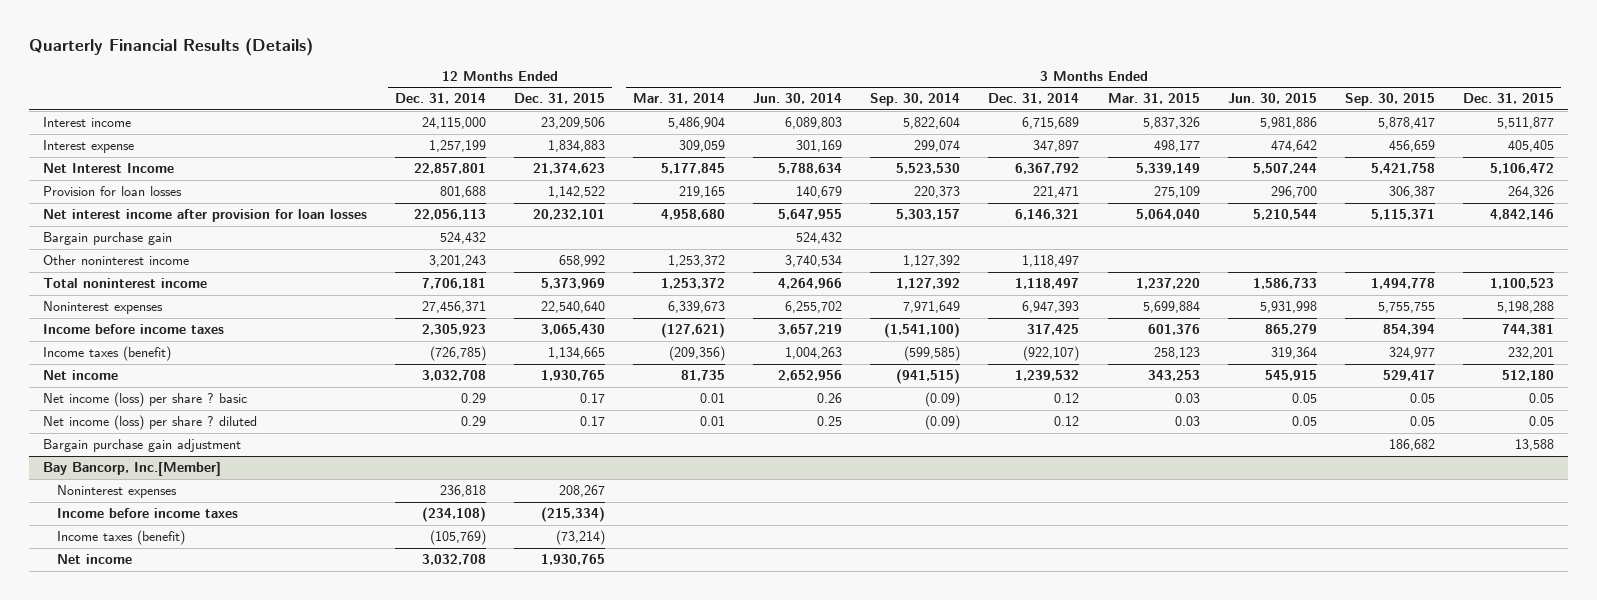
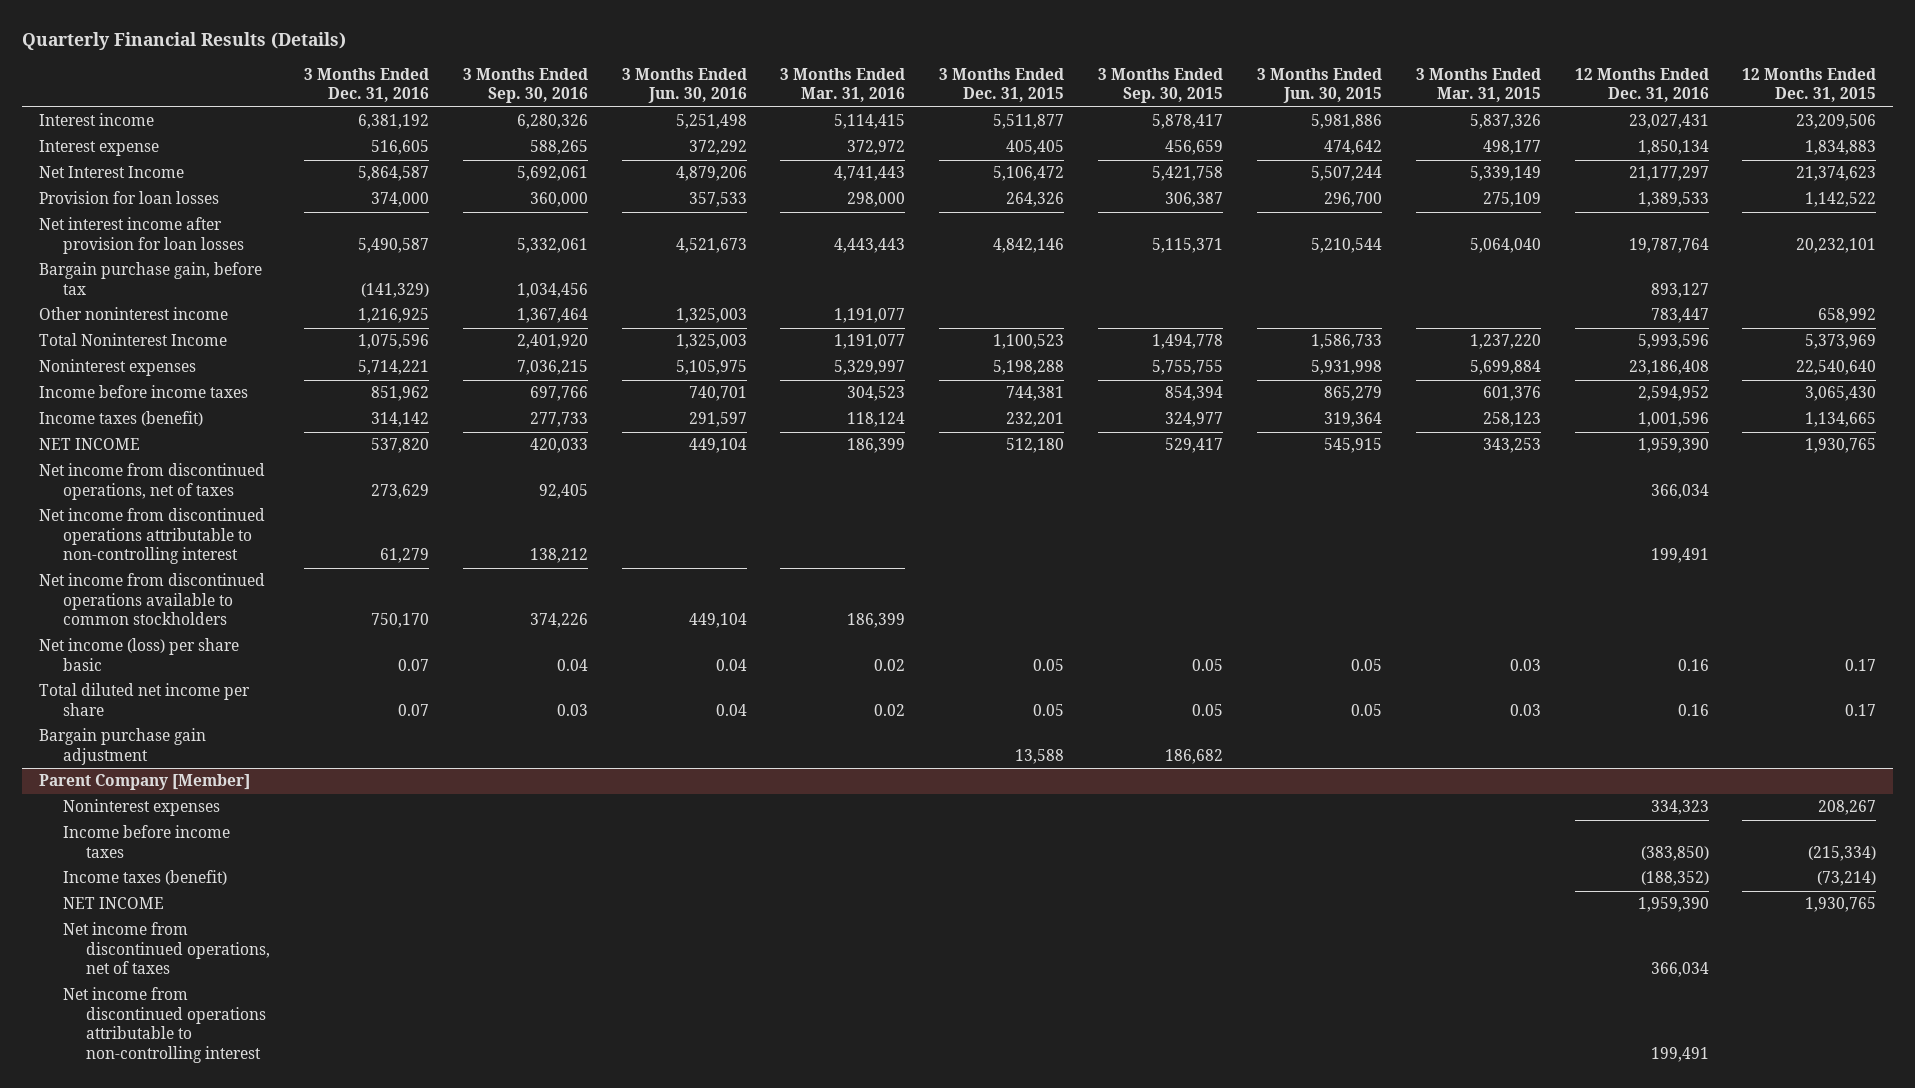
- | 12 Months Ended Dec. 31, 2014 | 12 Months Ended Dec. 31, 2015 | 3 Months Ended Mar. 31, 2014 | 3 Months Ended Jun. 30, 2014 | 3 Months Ended Sep. 30, 2014 | 3 Months Ended Dec. 31, 2014 | 3 Months Ended Mar. 31, 2015 | 3 Months Ended Jun. 30, 2015 | 3 Months Ended Sep. 30, 2015 | 3 Months Ended Dec. 31, 2015
+ | 3 Months Ended Dec. 31, 2016 | 3 Months Ended Sep. 30, 2016 | 3 Months Ended Jun. 30, 2016 | 3 Months Ended Mar. 31, 2016 | 3 Months Ended Dec. 31, 2015 | 3 Months Ended Sep. 30, 2015 | 3 Months Ended Jun. 30, 2015 | 3 Months Ended Mar. 31, 2015 | 12 Months Ended Dec. 31, 2016 | 12 Months Ended Dec. 31, 2015
- Bargain purchase gain | 524,432 | | | 524,432 | | | | | |
+ Bargain purchase gain, before tax | (141,329) | 1,034,456 | | | | | | | 893,127 |
- Total noninterest income | 7,706,181 | 5,373,969 | 1,253,372 | 4,264,966 | 1,127,392 | 1,118,497 | 1,237,220 | 1,586,733 | 1,494,778 | 1,100,523
+ Total Noninterest Income | 1,075,596 | 2,401,920 | 1,325,003 | 1,191,077 | 1,100,523 | 1,494,778 | 1,586,733 | 1,237,220 | 5,993,596 | 5,373,969
- Net income | 3,032,708 | 1,930,765 | 81,735 | 2,652,956 | (941,515) | 1,239,532 | 343,253 | 545,915 | 529,417 | 512,180
- Net income (loss) per share ? basic | 0.29 | 0.17 | 0.01 | 0.26 | (0.09) | 0.12 | 0.03 | 0.05 | 0.05 | 0.05
- Net income (loss) per share ? diluted | 0.29 | 0.17 | 0.01 | 0.25 | (0.09) | 0.12 | 0.03 | 0.05 | 0.05 | 0.05
+ NET INCOME | 537,820 | 420,033 | 449,104 | 186,399 | 512,180 | 529,417 | 545,915 | 343,253 | 1,959,390 | 1,930,765
+ Net income from discontinued operations, net of taxes | 273,629 | 92,405 | | | | | | | 366,034 |
+ Net income from discontinued operations attributable to non-controlling interest | 61,279 | 138,212 | | | | | | | 199,491 |
+ Net income from discontinued operations available to common stockholders | 750,170 | 374,226 | 449,104 | 186,399 | | | | | |
+ Net income (loss) per share basic | 0.07 | 0.04 | 0.04 | 0.02 | 0.05 | 0.05 | 0.05 | 0.03 | 0.16 | 0.17
+ Total diluted net income per share | 0.07 | 0.03 | 0.04 | 0.02 | 0.05 | 0.05 | 0.05 | 0.03 | 0.16 | 0.17
- Bay Bancorp, Inc.[Member]
+ Parent Company [Member]
- Net income | 3,032,708 | 1,930,765 | | | | | | | |
+ NET INCOME | | | | | | | | | 1,959,390 | 1,930,765
+ Net income from discontinued operations, net of taxes | | | | | | | | | 366,034 |
+ Net income from discontinued operations attributable to non-controlling interest | | | | | | | | | 199,491 |

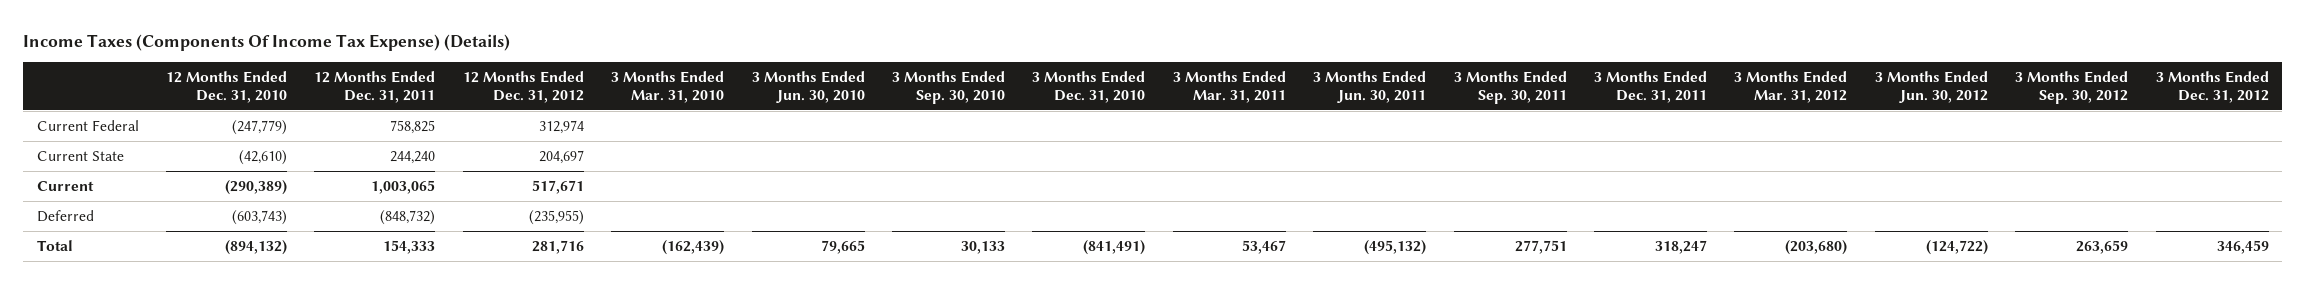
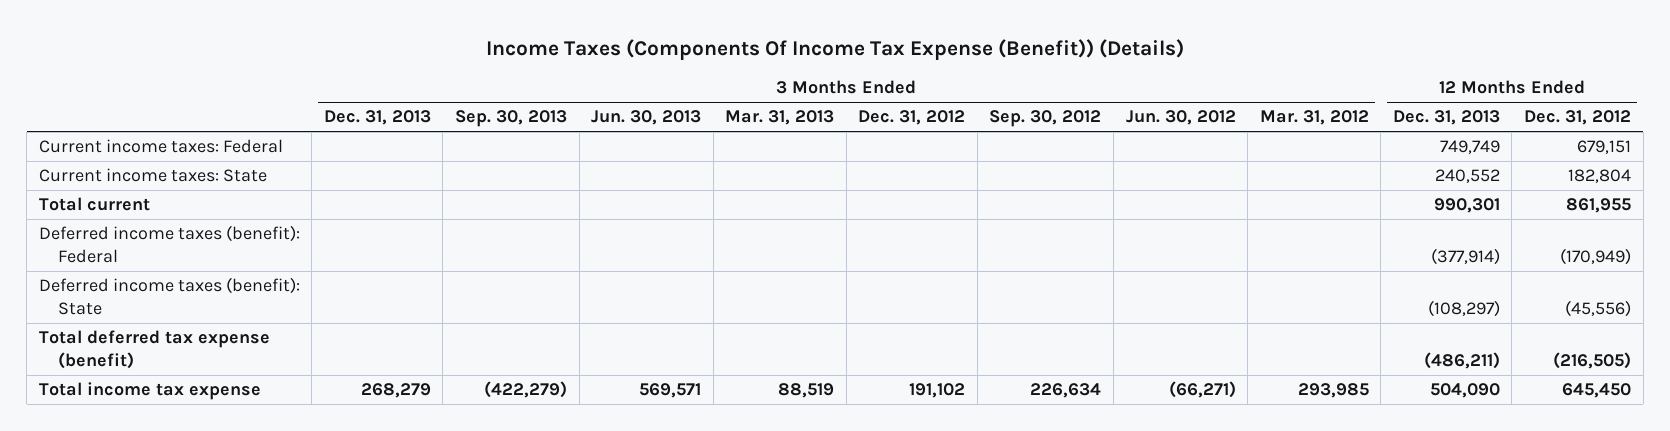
- Income Taxes (Components Of Income Tax Expense) (Details)
+ Income Taxes (Components Of Income Tax Expense (Benefit)) (Details)
- | 12 Months Ended Dec. 31, 2010 | 12 Months Ended Dec. 31, 2011 | 12 Months Ended Dec. 31, 2012 | 3 Months Ended Mar. 31, 2010 | 3 Months Ended Jun. 30, 2010 | 3 Months Ended Sep. 30, 2010 | 3 Months Ended Dec. 31, 2010 | 3 Months Ended Mar. 31, 2011 | 3 Months Ended Jun. 30, 2011 | 3 Months Ended Sep. 30, 2011 | 3 Months Ended Dec. 31, 2011 | 3 Months Ended Mar. 31, 2012 | 3 Months Ended Jun. 30, 2012 | 3 Months Ended Sep. 30, 2012 | 3 Months Ended Dec. 31, 2012
+ | 3 Months Ended Dec. 31, 2013 | 3 Months Ended Sep. 30, 2013 | 3 Months Ended Jun. 30, 2013 | 3 Months Ended Mar. 31, 2013 | 3 Months Ended Dec. 31, 2012 | 3 Months Ended Sep. 30, 2012 | 3 Months Ended Jun. 30, 2012 | 3 Months Ended Mar. 31, 2012 | 12 Months Ended Dec. 31, 2013 | 12 Months Ended Dec. 31, 2012
- Current Federal | (247,779) | 758,825 | 312,974 | | | | | | | | | | | |
- Current State | (42,610) | 244,240 | 204,697 | | | | | | | | | | | |
- Current | (290,389) | 1,003,065 | 517,671 | | | | | | | | | | | |
- Deferred | (603,743) | (848,732) | (235,955) | | | | | | | | | | | |
- Total | (894,132) | 154,333 | 281,716 | (162,439) | 79,665 | 30,133 | (841,491) | 53,467 | (495,132) | 277,751 | 318,247 | (203,680) | (124,722) | 263,659 | 346,459
+ Current income taxes: Federal | | | | | | | | | 749,749 | 679,151
+ Current income taxes: State | | | | | | | | | 240,552 | 182,804
+ Total current | | | | | | | | | 990,301 | 861,955
+ Deferred income taxes (benefit): Federal | | | | | | | | | (377,914) | (170,949)
+ Deferred income taxes (benefit): State | | | | | | | | | (108,297) | (45,556)
+ Total deferred tax expense (benefit) | | | | | | | | | (486,211) | (216,505)
+ Total income tax expense | 268,279 | (422,279) | 569,571 | 88,519 | 191,102 | 226,634 | (66,271) | 293,985 | 504,090 | 645,450

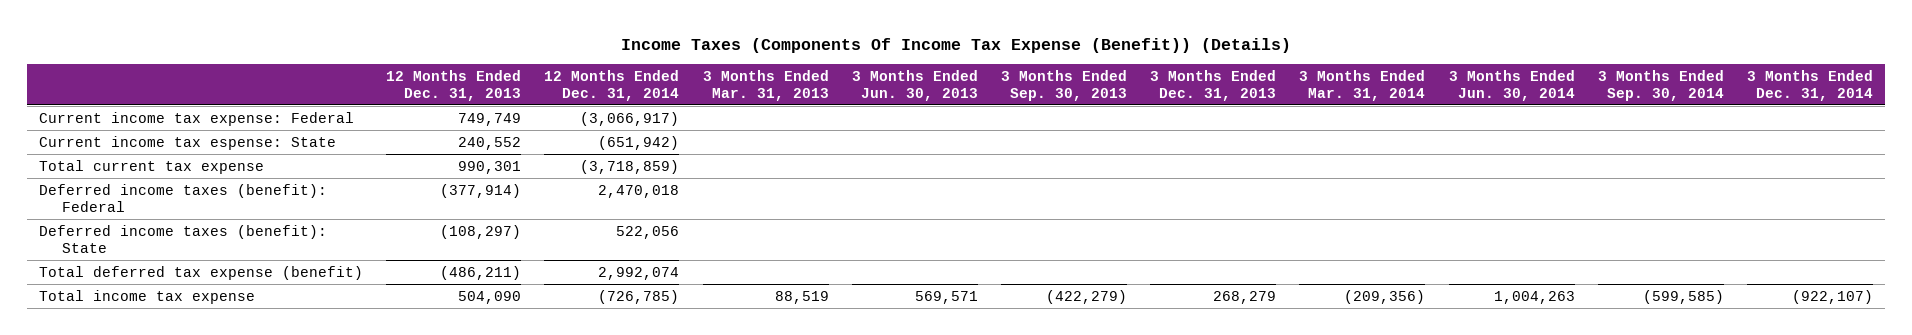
- | 3 Months Ended Dec. 31, 2013 | 3 Months Ended Sep. 30, 2013 | 3 Months Ended Jun. 30, 2013 | 3 Months Ended Mar. 31, 2013 | 3 Months Ended Dec. 31, 2012 | 3 Months Ended Sep. 30, 2012 | 3 Months Ended Jun. 30, 2012 | 3 Months Ended Mar. 31, 2012 | 12 Months Ended Dec. 31, 2013 | 12 Months Ended Dec. 31, 2012
+ | 12 Months Ended Dec. 31, 2013 | 12 Months Ended Dec. 31, 2014 | 3 Months Ended Mar. 31, 2013 | 3 Months Ended Jun. 30, 2013 | 3 Months Ended Sep. 30, 2013 | 3 Months Ended Dec. 31, 2013 | 3 Months Ended Mar. 31, 2014 | 3 Months Ended Jun. 30, 2014 | 3 Months Ended Sep. 30, 2014 | 3 Months Ended Dec. 31, 2014
- Current income taxes: Federal | | | | | | | | | 749,749 | 679,151
- Current income taxes: State | | | | | | | | | 240,552 | 182,804
- Total current | | | | | | | | | 990,301 | 861,955
+ Current income tax expense: Federal | 749,749 | (3,066,917) | | | | | | | |
+ Current income tax espense: State | 240,552 | (651,942) | | | | | | | |
+ Total current tax expense | 990,301 | (3,718,859) | | | | | | | |

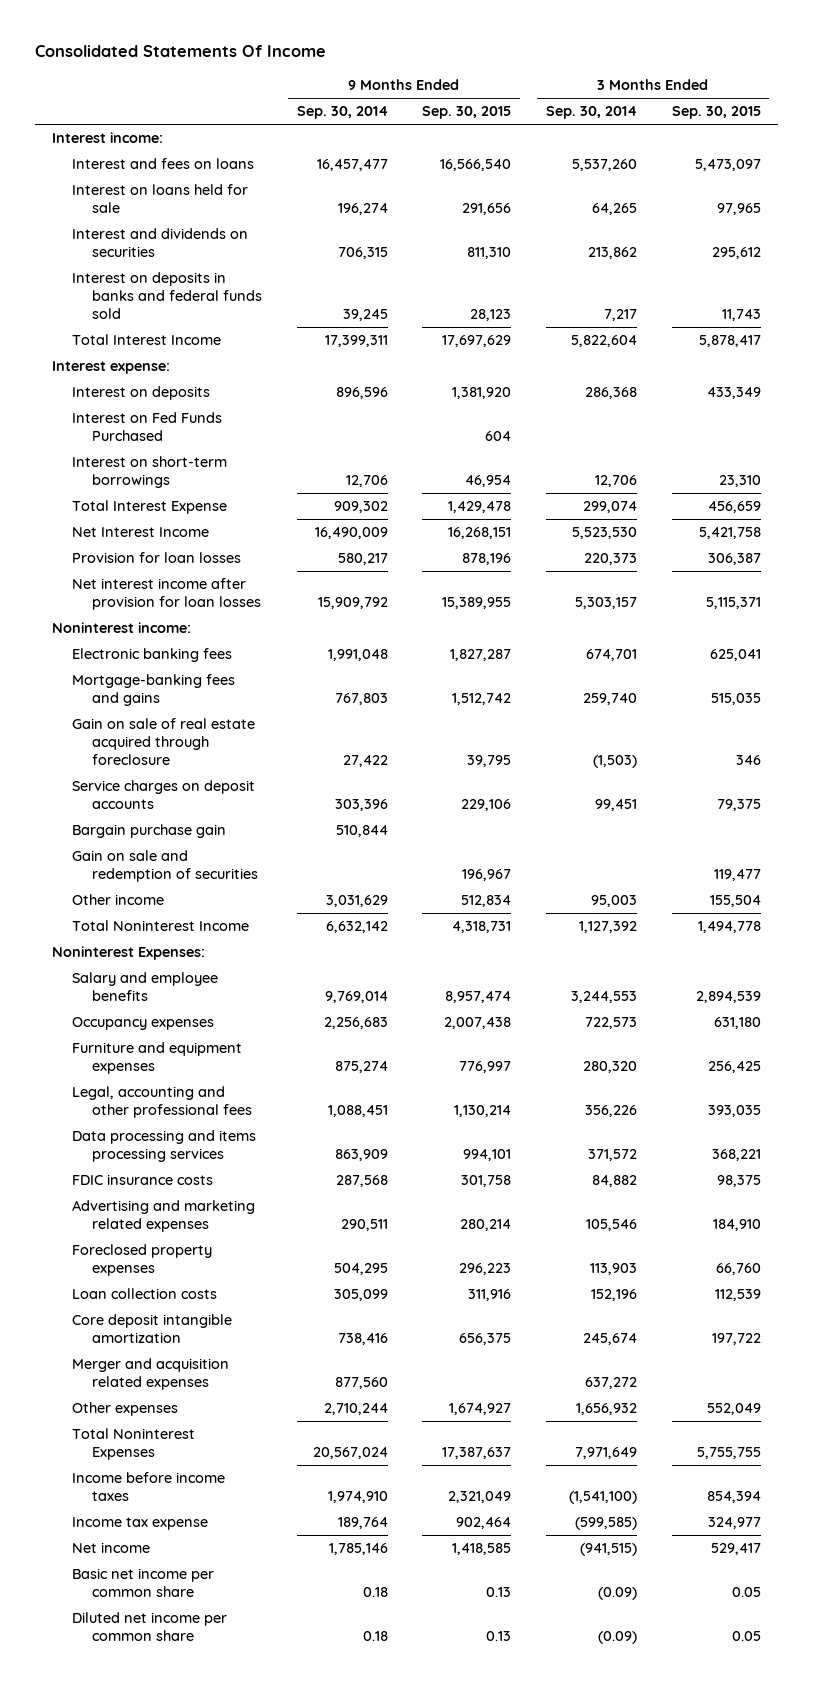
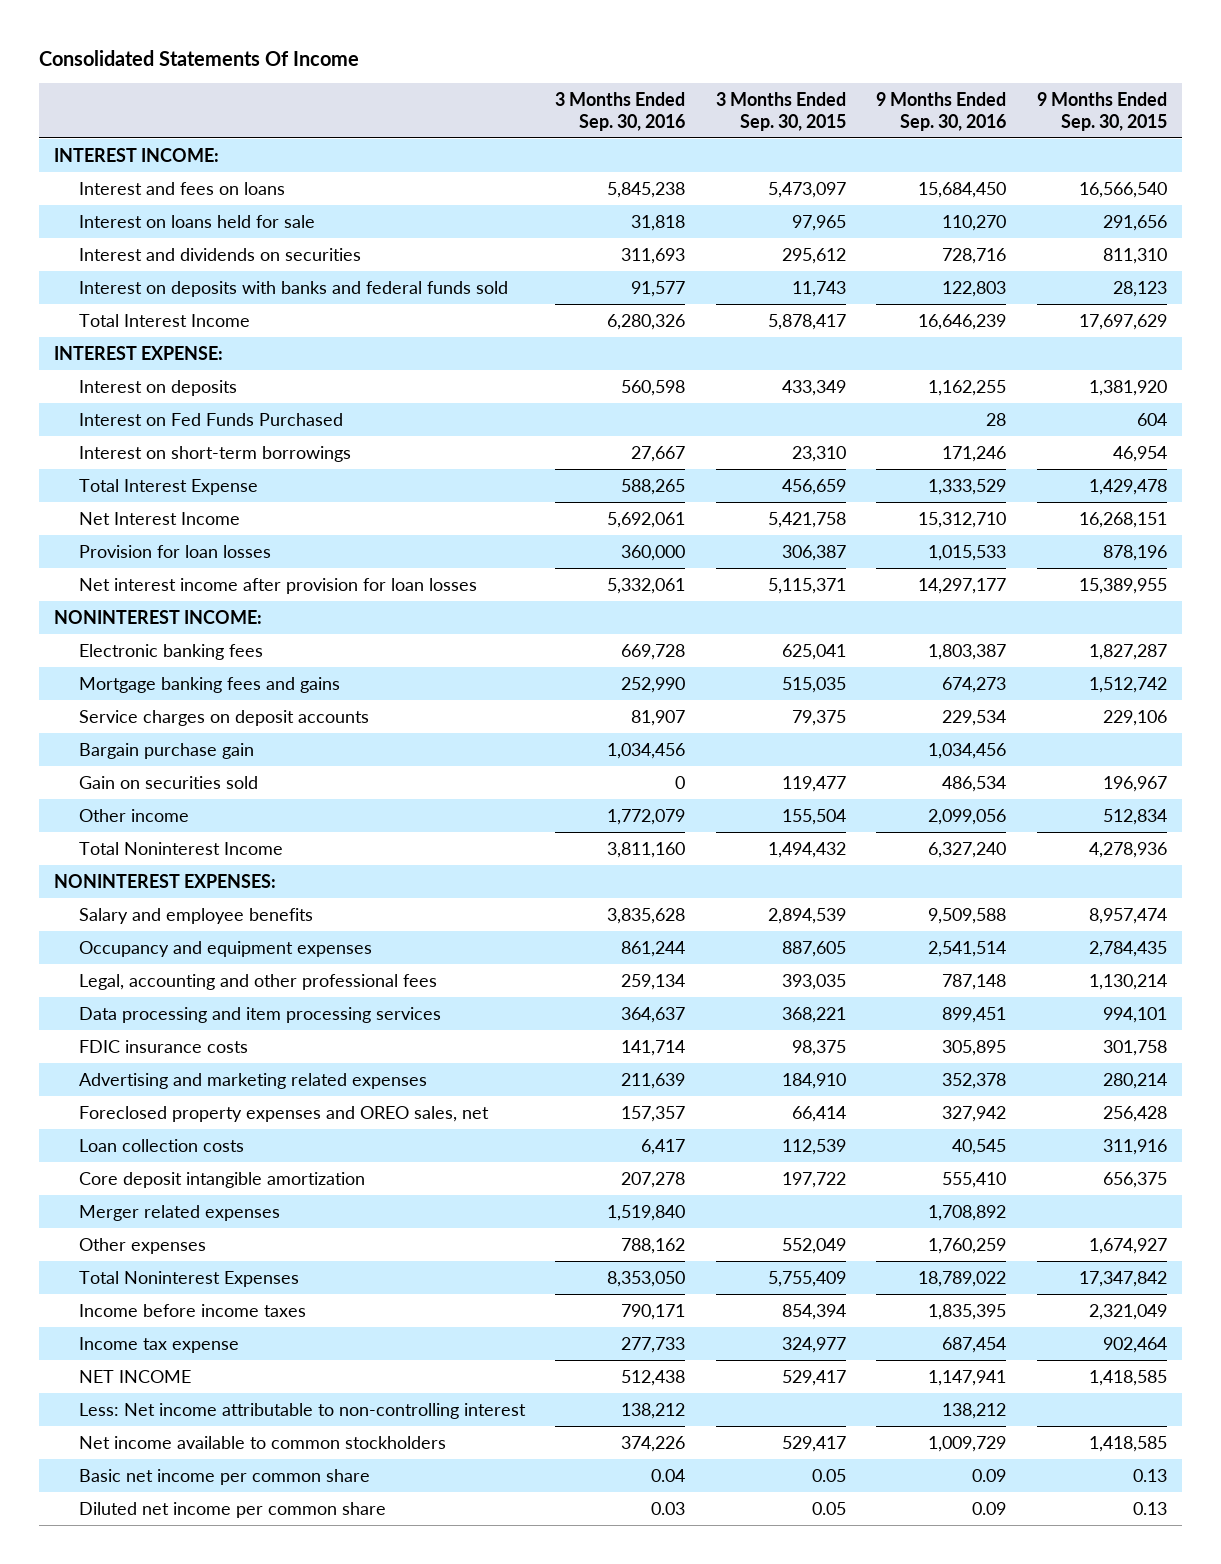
- | 9 Months Ended Sep. 30, 2014 | 9 Months Ended Sep. 30, 2015 | 3 Months Ended Sep. 30, 2014 | 3 Months Ended Sep. 30, 2015
+ | 3 Months Ended Sep. 30, 2016 | 3 Months Ended Sep. 30, 2015 | 9 Months Ended Sep. 30, 2016 | 9 Months Ended Sep. 30, 2015
- Interest income:
+ INTEREST INCOME:
- Interest on deposits in banks and federal funds sold | 39,245 | 28,123 | 7,217 | 11,743
+ Interest on deposits with banks and federal funds sold | 91,577 | 11,743 | 122,803 | 28,123
- Interest expense:
+ INTEREST EXPENSE:
- Noninterest income:
+ NONINTEREST INCOME:
- Mortgage-banking fees and gains | 767,803 | 1,512,742 | 259,740 | 515,035
- Gain on sale of real estate acquired through foreclosure | 27,422 | 39,795 | (1,503) | 346
+ Mortgage banking fees and gains | 252,990 | 515,035 | 674,273 | 1,512,742
- Gain on sale and redemption of securities | | 196,967 | | 119,477
+ Gain on securities sold | 0 | 119,477 | 486,534 | 196,967
- Total Noninterest Income | 6,632,142 | 4,318,731 | 1,127,392 | 1,494,778
- Noninterest Expenses:
+ Total Noninterest Income | 3,811,160 | 1,494,432 | 6,327,240 | 4,278,936
+ NONINTEREST EXPENSES:
- Occupancy expenses | 2,256,683 | 2,007,438 | 722,573 | 631,180
- Furniture and equipment expenses | 875,274 | 776,997 | 280,320 | 256,425
+ Occupancy and equipment expenses | 861,244 | 887,605 | 2,541,514 | 2,784,435
- Data processing and items processing services | 863,909 | 994,101 | 371,572 | 368,221
+ Data processing and item processing services | 364,637 | 368,221 | 899,451 | 994,101
- Foreclosed property expenses | 504,295 | 296,223 | 113,903 | 66,760
+ Foreclosed property expenses and OREO sales, net | 157,357 | 66,414 | 327,942 | 256,428
- Merger and acquisition related expenses | 877,560 | | 637,272 |
+ Merger related expenses | 1,519,840 | | 1,708,892 |
- Total Noninterest Expenses | 20,567,024 | 17,387,637 | 7,971,649 | 5,755,755
+ Total Noninterest Expenses | 8,353,050 | 5,755,409 | 18,789,022 | 17,347,842
- Net income | 1,785,146 | 1,418,585 | (941,515) | 529,417
+ NET INCOME | 512,438 | 529,417 | 1,147,941 | 1,418,585
+ Less: Net income attributable to non-controlling interest | 138,212 | | 138,212 |
+ Net income available to common stockholders | 374,226 | 529,417 | 1,009,729 | 1,418,585

